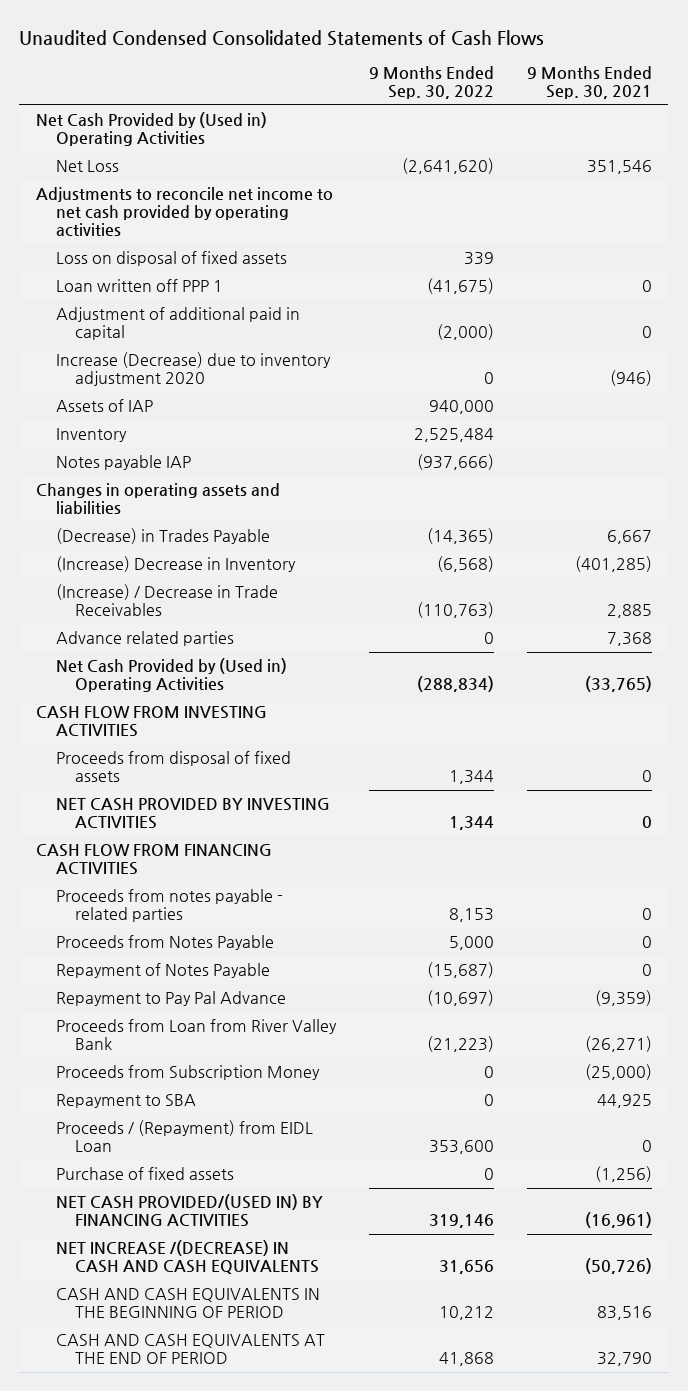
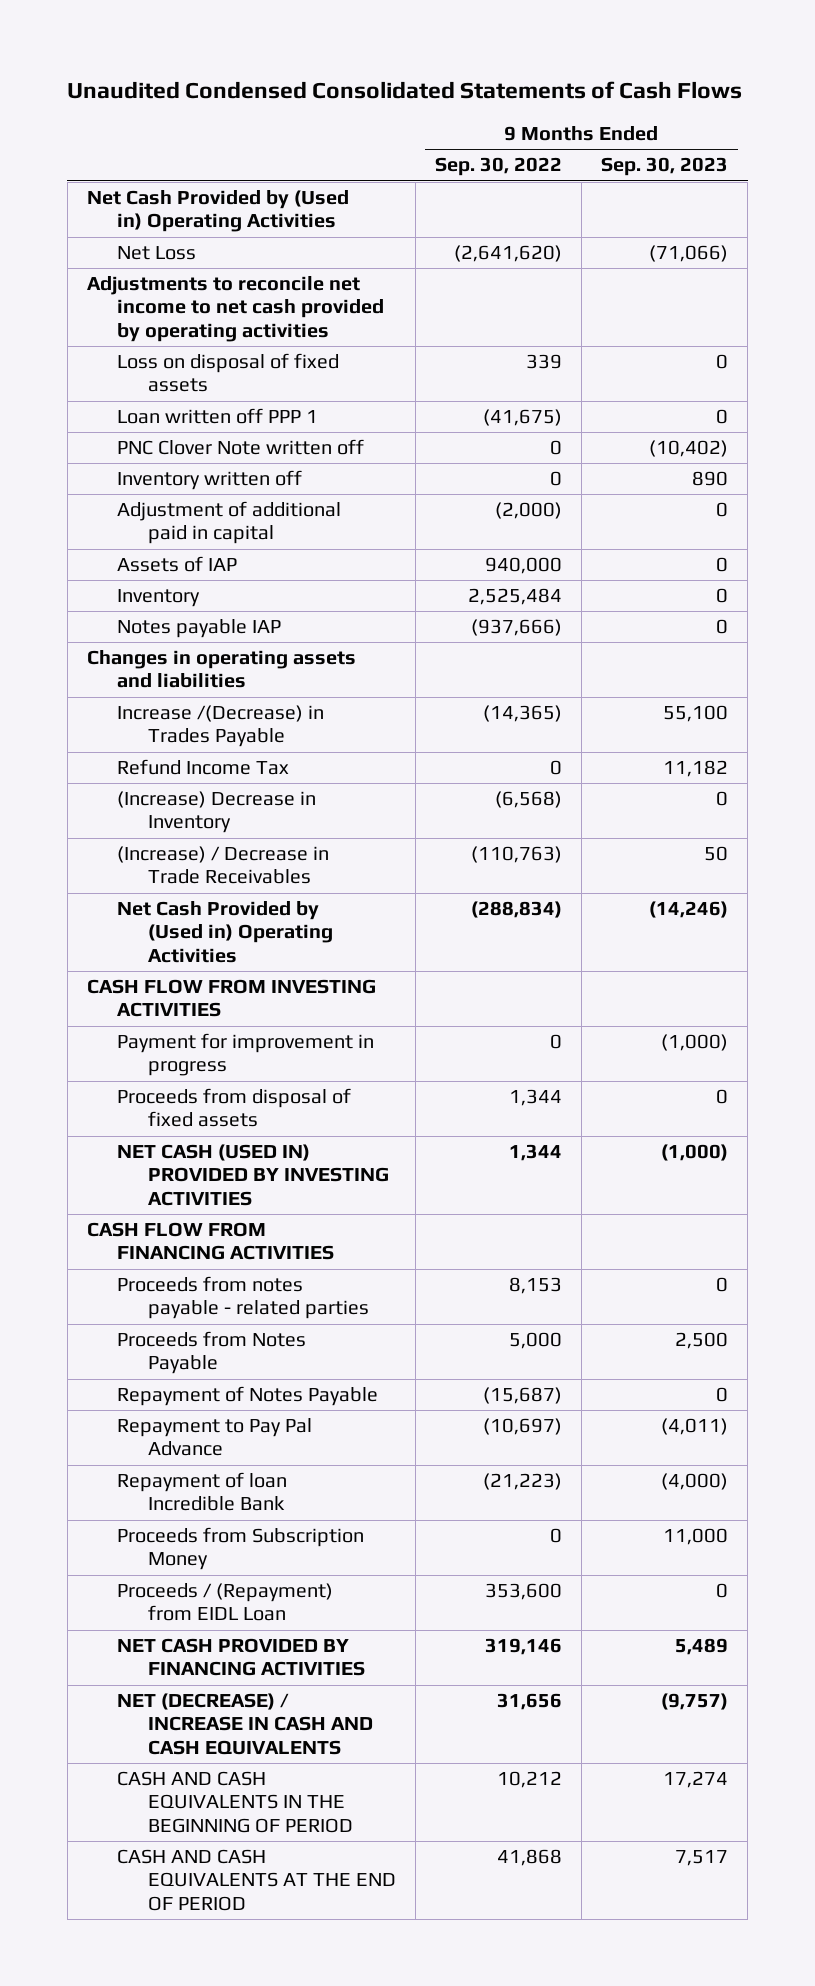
- | 9 Months Ended Sep. 30, 2022 | 9 Months Ended Sep. 30, 2021
+ | 9 Months Ended Sep. 30, 2022 | 9 Months Ended Sep. 30, 2023
+ PNC Clover Note written off | 0 | (10,402)
+ Inventory written off | 0 | 890
- Increase (Decrease) due to inventory adjustment 2020 | 0 | (946)
- (Decrease) in Trades Payable | (14,365) | 6,667
+ Increase /(Decrease) in Trades Payable | (14,365) | 55,100
+ Refund Income Tax | 0 | 11,182
- Advance related parties | 0 | 7,368
+ Payment for improvement in progress | 0 | (1,000)
- NET CASH PROVIDED BY INVESTING ACTIVITIES | 1,344 | 0
+ NET CASH (USED IN) PROVIDED BY INVESTING ACTIVITIES | 1,344 | (1,000)
- Proceeds from Loan from River Valley Bank | (21,223) | (26,271)
+ Repayment of loan Incredible Bank | (21,223) | (4,000)
- Repayment to SBA | 0 | 44,925
- Purchase of fixed assets | 0 | (1,256)
- NET CASH PROVIDED/(USED IN) BY FINANCING ACTIVITIES | 319,146 | (16,961)
- NET INCREASE /(DECREASE) IN CASH AND CASH EQUIVALENTS | 31,656 | (50,726)
+ NET CASH PROVIDED BY FINANCING ACTIVITIES | 319,146 | 5,489
+ NET (DECREASE) / INCREASE IN CASH AND CASH EQUIVALENTS | 31,656 | (9,757)

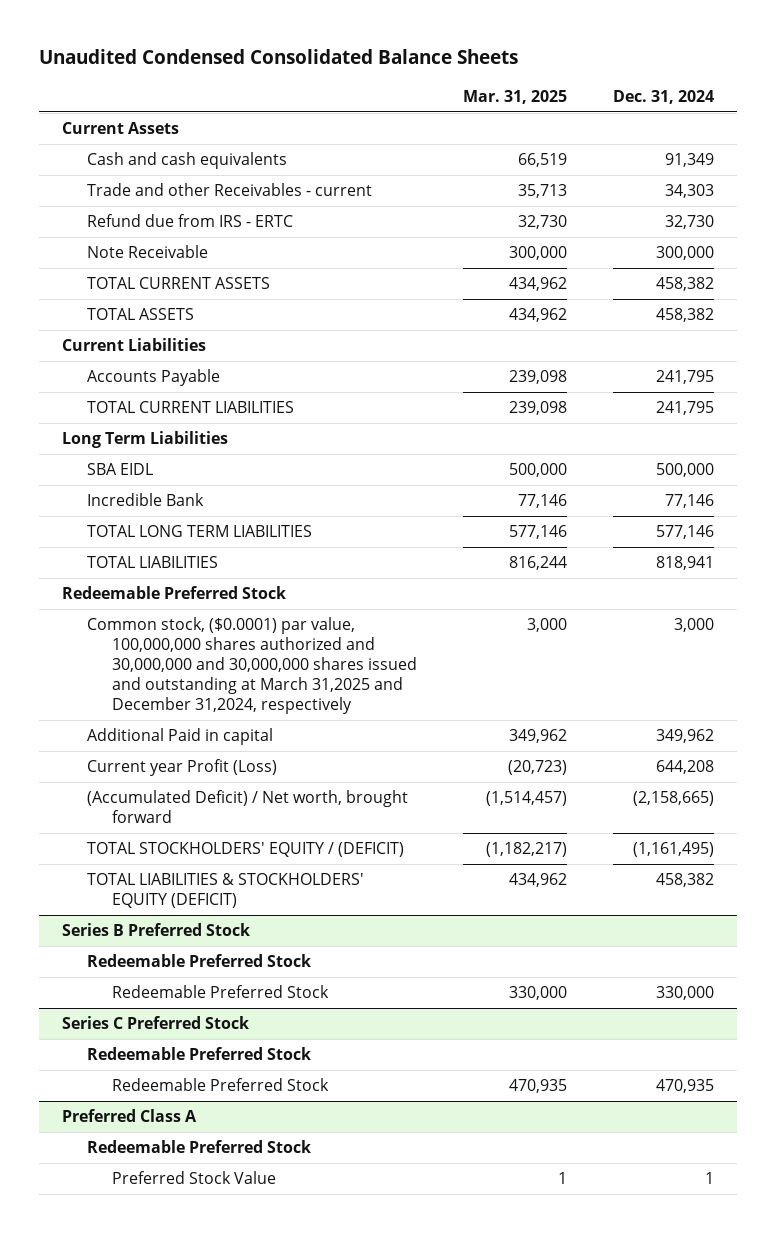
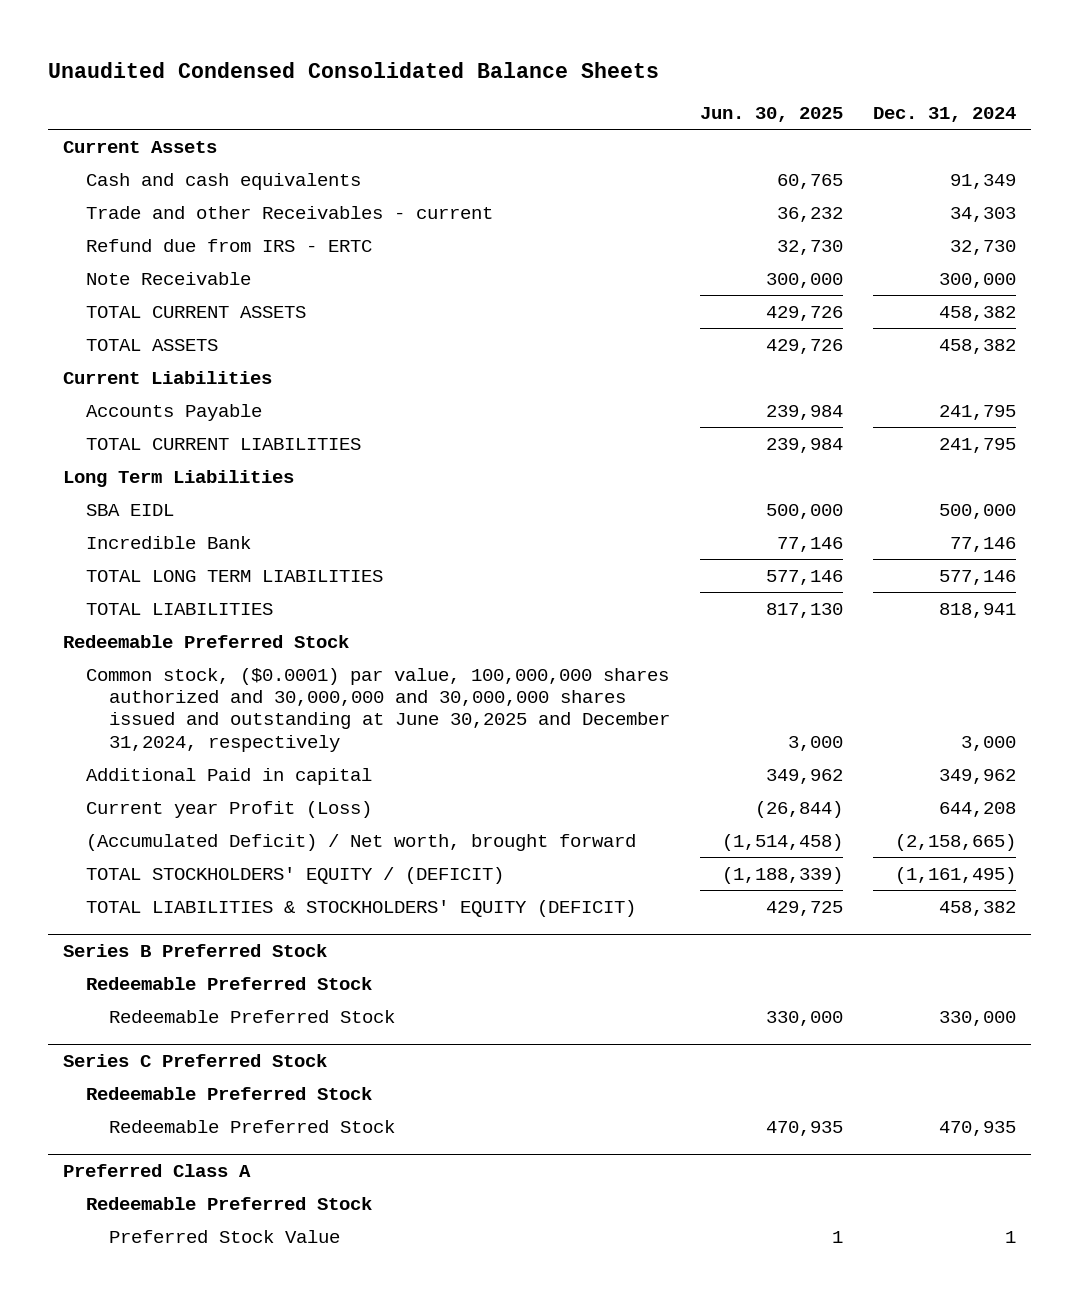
- | Mar. 31, 2025 | Dec. 31, 2024
+ | Jun. 30, 2025 | Dec. 31, 2024
- Common stock, ($0.0001) par value, 100,000,000 shares authorized and 30,000,000 and 30,000,000 shares issued and outstanding at March 31,2025 and December 31,2024, respectively | 3,000 | 3,000
+ Common stock, ($0.0001) par value, 100,000,000 shares authorized and 30,000,000 and 30,000,000 shares issued and outstanding at June 30,2025 and December 31,2024, respectively | 3,000 | 3,000

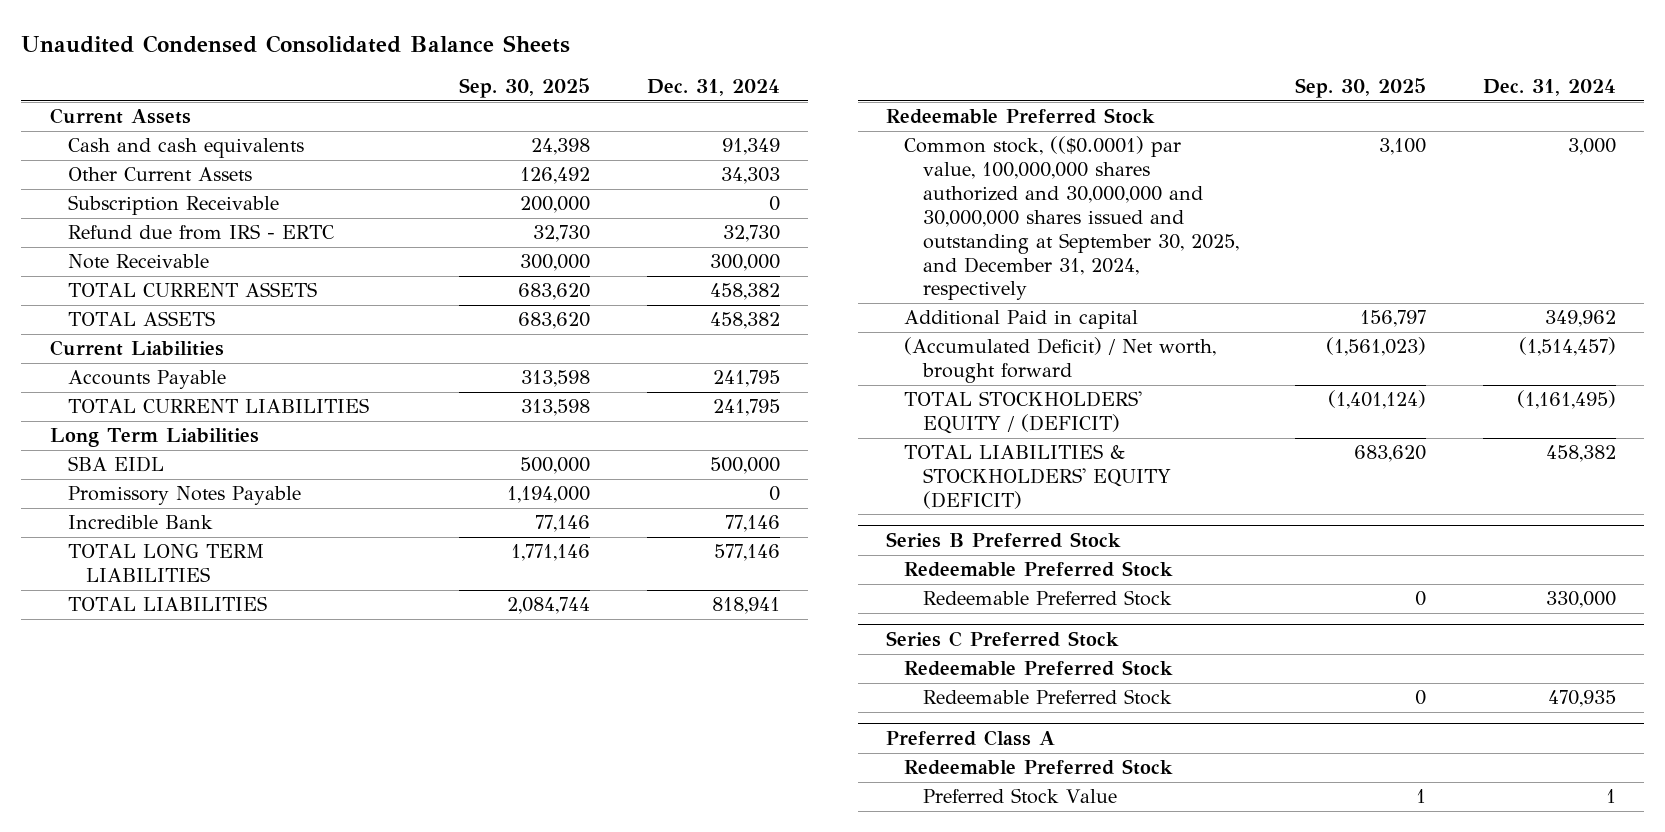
- | Jun. 30, 2025 | Dec. 31, 2024
+ | Sep. 30, 2025 | Dec. 31, 2024
- Trade and other Receivables - current | 36,232 | 34,303
+ Other Current Assets | 126,492 | 34,303
+ Subscription Receivable | 200,000 | 0
+ Promissory Notes Payable | 1,194,000 | 0
- Common stock, ($0.0001) par value, 100,000,000 shares authorized and 30,000,000 and 30,000,000 shares issued and outstanding at June 30,2025 and December 31,2024, respectively | 3,000 | 3,000
+ Common stock, (($0.0001) par value, 100,000,000 shares authorized and 30,000,000 and 30,000,000 shares issued and outstanding at September 30, 2025, and December 31, 2024, respectively | 3,100 | 3,000
- Current year Profit (Loss) | (26,844) | 644,208
- (Accumulated Deficit) / Net worth, brought forward | (1,514,458) | (2,158,665)
+ (Accumulated Deficit) / Net worth, brought forward | (1,561,023) | (1,514,457)

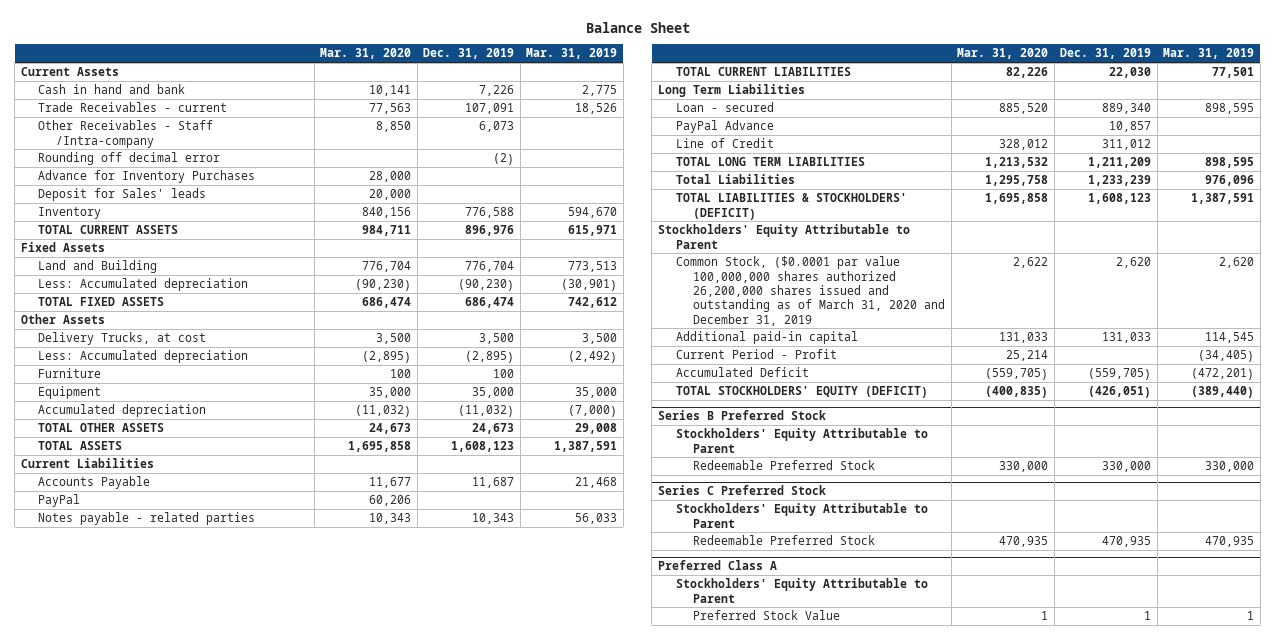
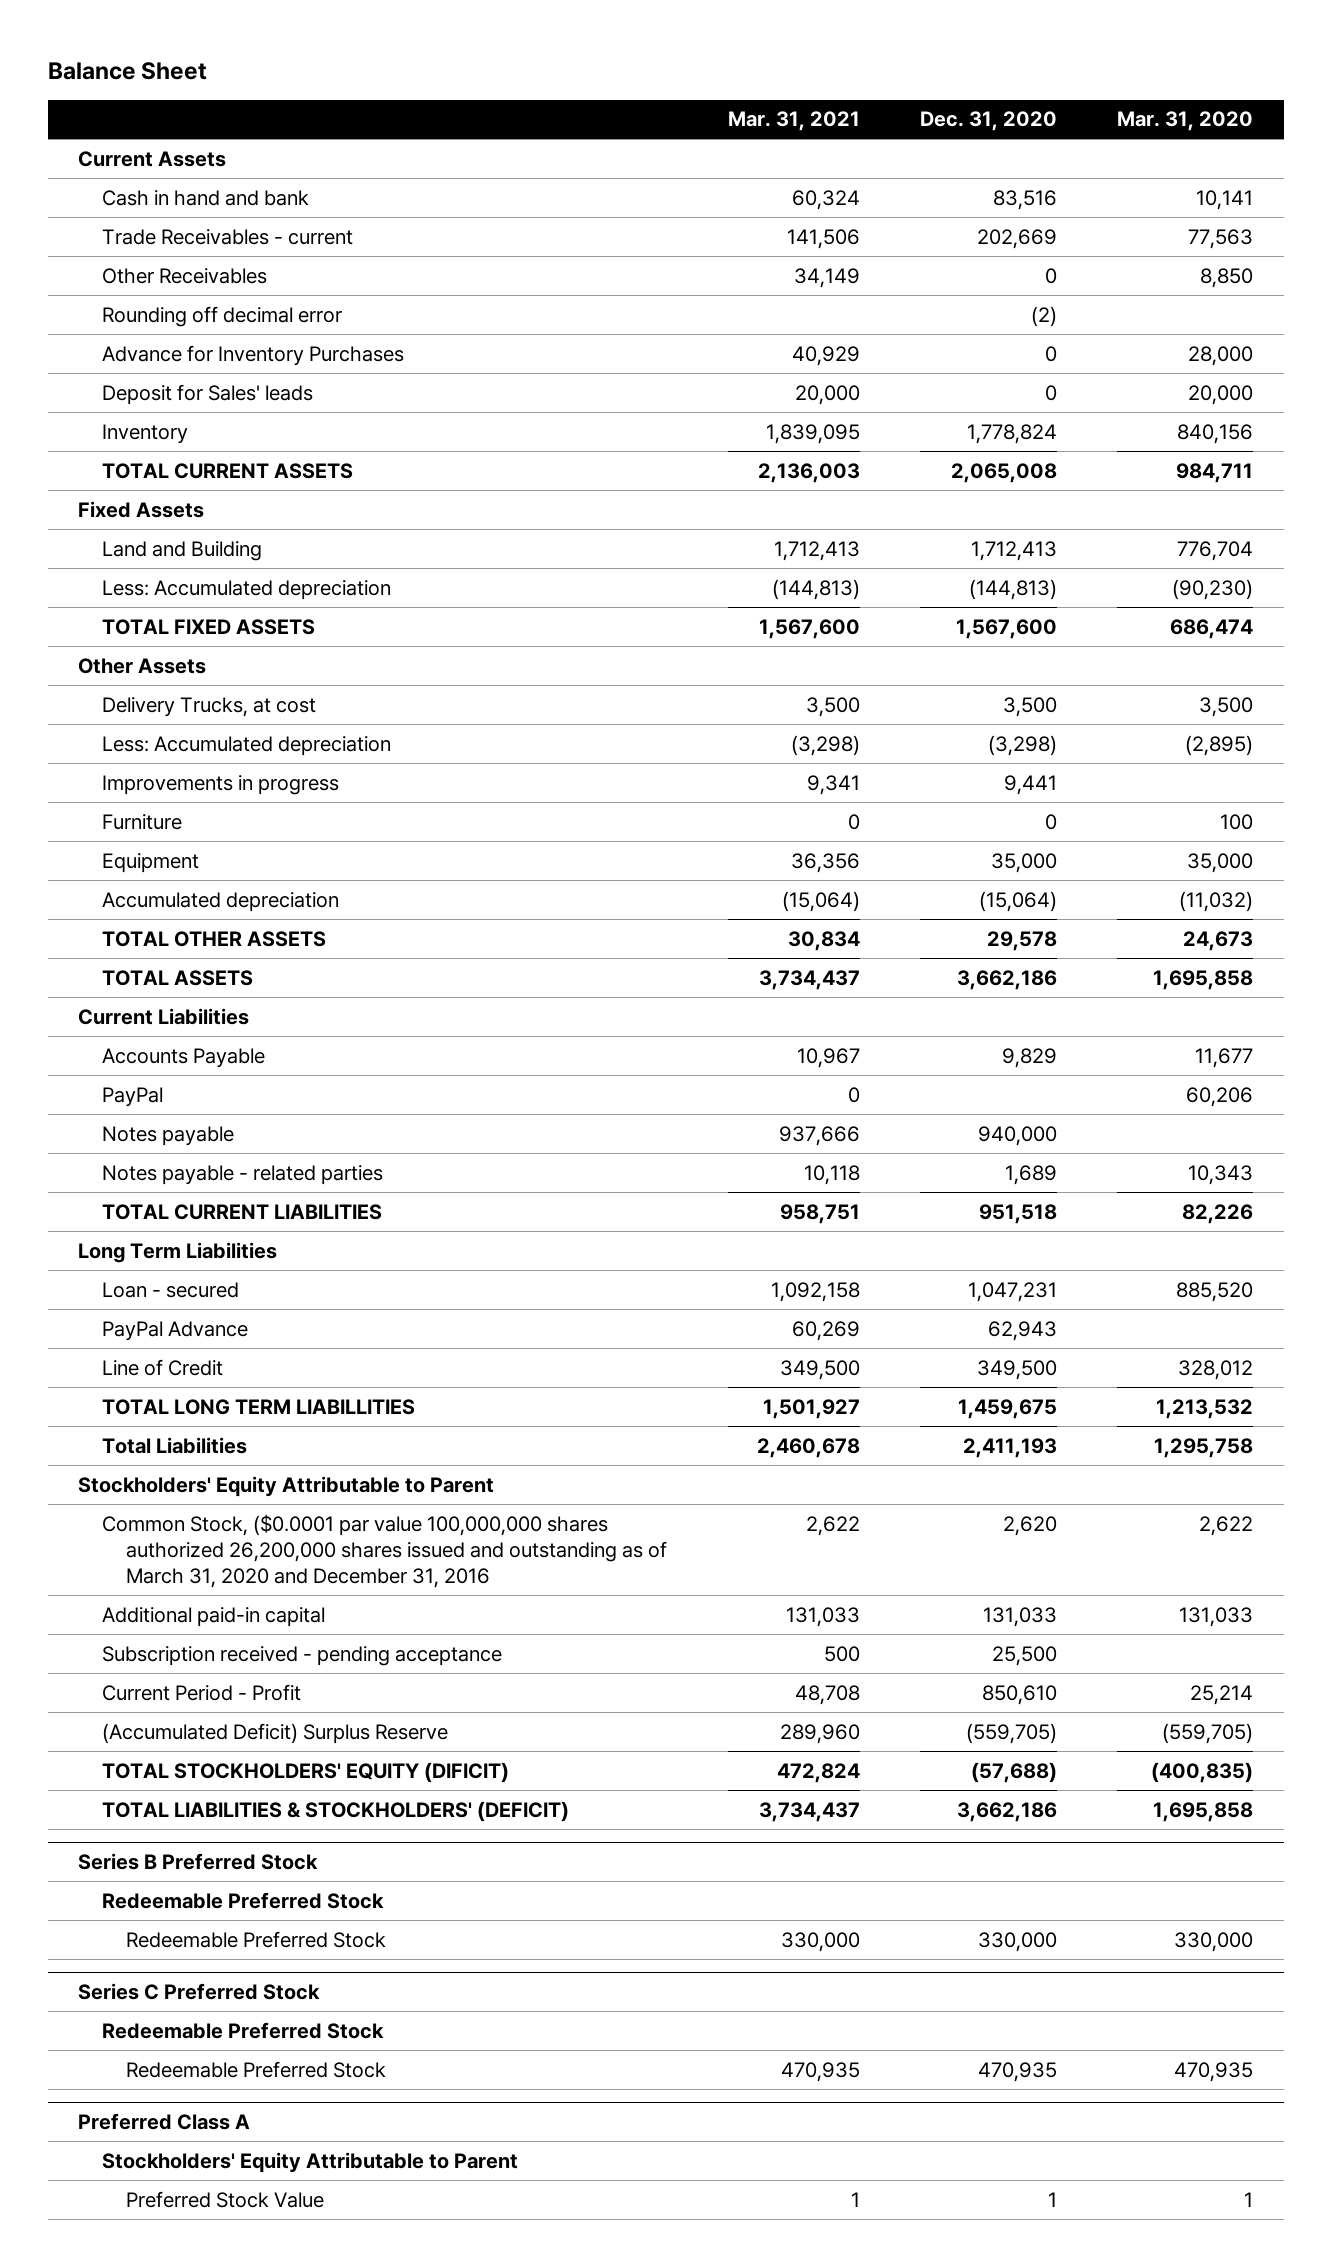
- | Mar. 31, 2020 | Dec. 31, 2019 | Mar. 31, 2019
+ | Mar. 31, 2021 | Dec. 31, 2020 | Mar. 31, 2020
- Other Receivables - Staff /Intra-company | 8,850 | 6,073 |
+ Other Receivables | 34,149 | 0 | 8,850
+ Improvements in progress | 9,341 | 9,441 |
+ Notes payable | 937,666 | 940,000 |
- TOTAL LONG TERM LIABILITIES | 1,213,532 | 1,211,209 | 898,595
+ TOTAL LONG TERM LIABILLITIES | 1,501,927 | 1,459,675 | 1,213,532
- Common Stock, ($0.0001 par value 100,000,000 shares authorized 26,200,000 shares issued and outstanding as of March 31, 2020 and December 31, 2019 | 2,622 | 2,620 | 2,620
+ Common Stock, ($0.0001 par value 100,000,000 shares authorized 26,200,000 shares issued and outstanding as of March 31, 2020 and December 31, 2016 | 2,622 | 2,620 | 2,622
+ Subscription received - pending acceptance | 500 | 25,500 |
- Accumulated Deficit | (559,705) | (559,705) | (472,201)
- TOTAL STOCKHOLDERS' EQUITY (DEFICIT) | (400,835) | (426,051) | (389,440)
+ (Accumulated Deficit) Surplus Reserve | 289,960 | (559,705) | (559,705)
+ TOTAL STOCKHOLDERS' EQUITY (DIFICIT) | 472,824 | (57,688) | (400,835)
moved down: TOTAL LIABILITIES & STOCKHOLDERS' (DEFICIT) | 3,734,437 | 3,662,186 | 1,695,858
@ Series B Preferred Stock
- Stockholders' Equity Attributable to Parent
+ Redeemable Preferred Stock
@ Series C Preferred Stock
- Stockholders' Equity Attributable to Parent
+ Redeemable Preferred Stock

